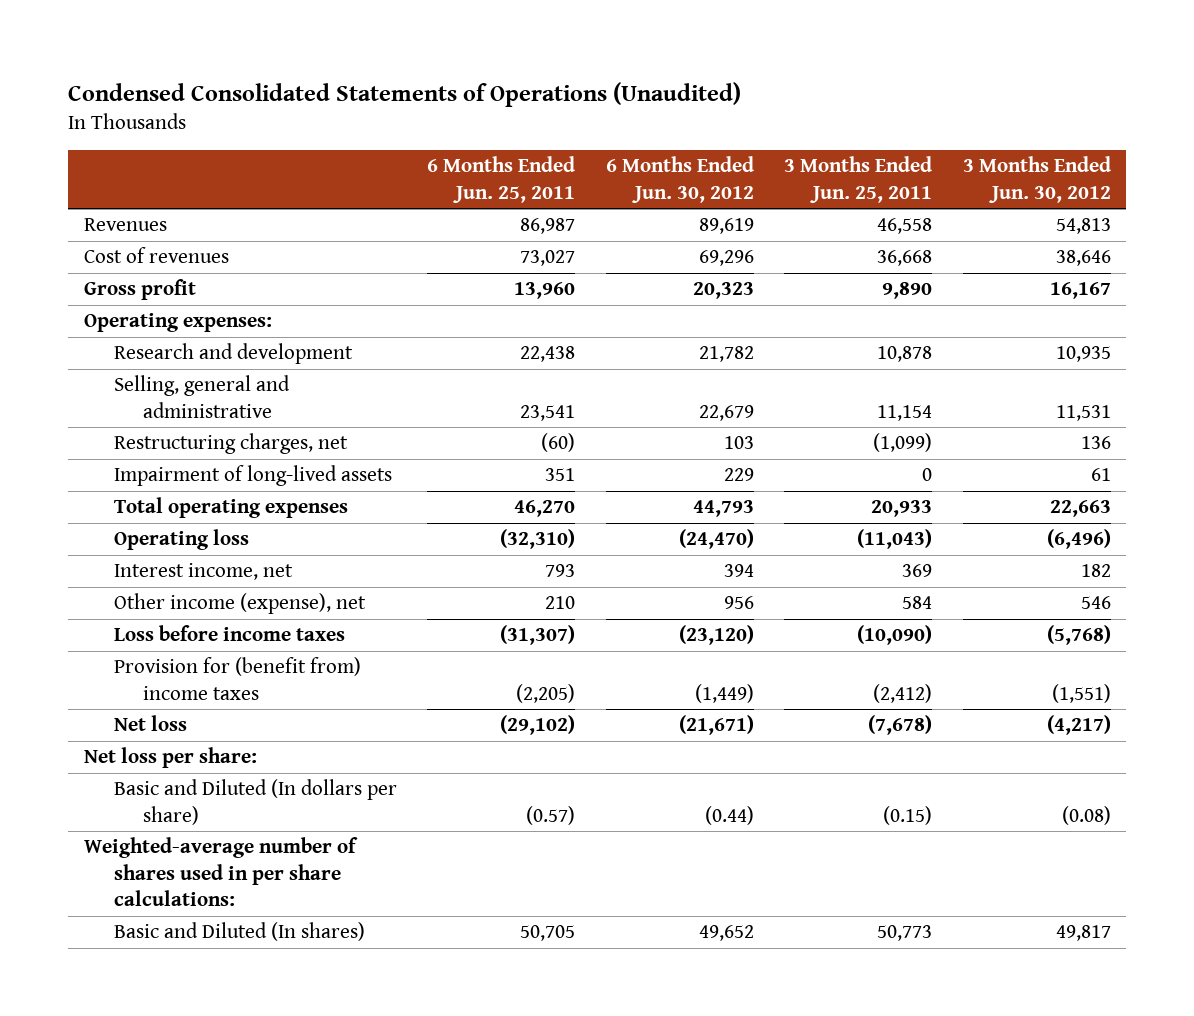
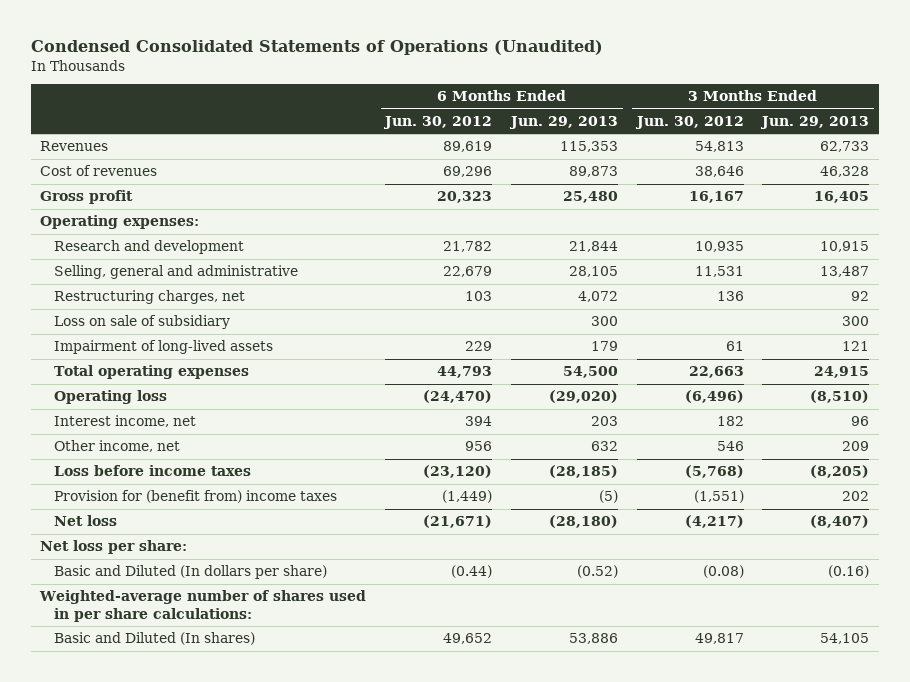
- | 6 Months Ended Jun. 25, 2011 | 6 Months Ended Jun. 30, 2012 | 3 Months Ended Jun. 25, 2011 | 3 Months Ended Jun. 30, 2012
+ | 6 Months Ended Jun. 30, 2012 | 6 Months Ended Jun. 29, 2013 | 3 Months Ended Jun. 30, 2012 | 3 Months Ended Jun. 29, 2013
+ Loss on sale of subsidiary | | 300 | | 300
- Other income (expense), net | 210 | 956 | 584 | 546
+ Other income, net | 956 | 632 | 546 | 209

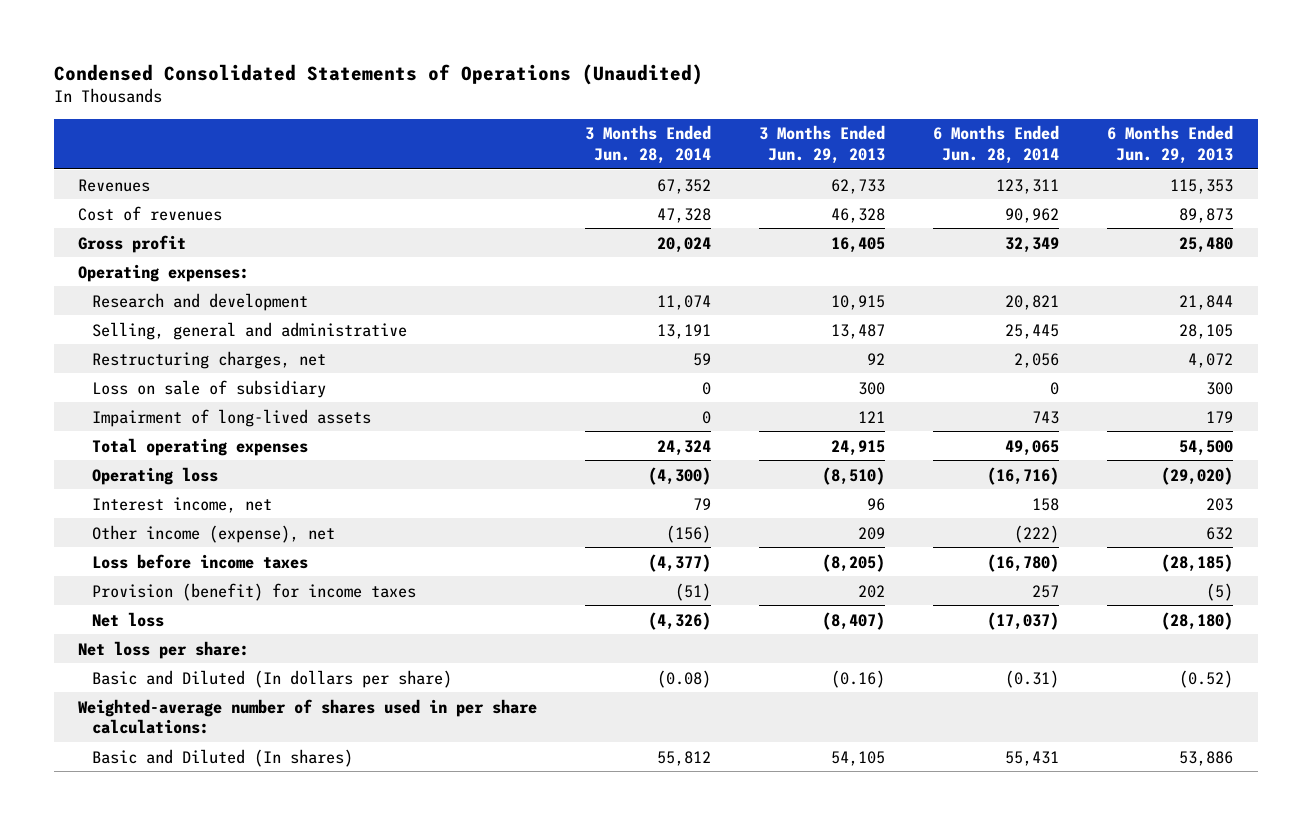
- | 6 Months Ended Jun. 30, 2012 | 6 Months Ended Jun. 29, 2013 | 3 Months Ended Jun. 30, 2012 | 3 Months Ended Jun. 29, 2013
+ | 3 Months Ended Jun. 28, 2014 | 3 Months Ended Jun. 29, 2013 | 6 Months Ended Jun. 28, 2014 | 6 Months Ended Jun. 29, 2013
- Other income, net | 956 | 632 | 546 | 209
+ Other income (expense), net | (156) | 209 | (222) | 632
- Provision for (benefit from) income taxes | (1,449) | (5) | (1,551) | 202
+ Provision (benefit) for income taxes | (51) | 202 | 257 | (5)

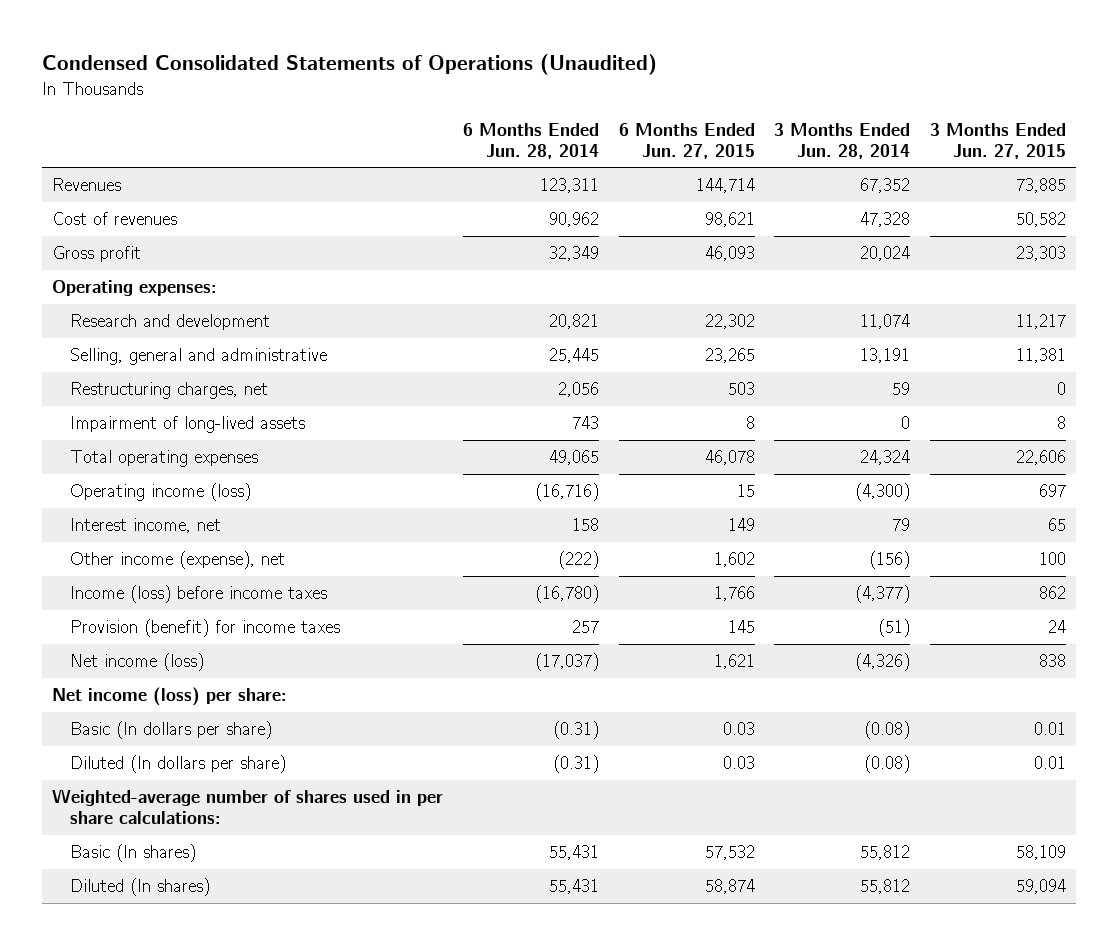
- | 3 Months Ended Jun. 28, 2014 | 3 Months Ended Jun. 29, 2013 | 6 Months Ended Jun. 28, 2014 | 6 Months Ended Jun. 29, 2013
+ | 6 Months Ended Jun. 28, 2014 | 6 Months Ended Jun. 27, 2015 | 3 Months Ended Jun. 28, 2014 | 3 Months Ended Jun. 27, 2015
- Loss on sale of subsidiary | 0 | 300 | 0 | 300
- Operating loss | (4,300) | (8,510) | (16,716) | (29,020)
+ Operating income (loss) | (16,716) | 15 | (4,300) | 697
- Loss before income taxes | (4,377) | (8,205) | (16,780) | (28,185)
+ Income (loss) before income taxes | (16,780) | 1,766 | (4,377) | 862
- Net loss | (4,326) | (8,407) | (17,037) | (28,180)
- Net loss per share:
- Basic and Diluted (In dollars per share) | (0.08) | (0.16) | (0.31) | (0.52)
+ Net income (loss) | (17,037) | 1,621 | (4,326) | 838
+ Net income (loss) per share:
+ Basic (In dollars per share) | (0.31) | 0.03 | (0.08) | 0.01
+ Diluted (In dollars per share) | (0.31) | 0.03 | (0.08) | 0.01
- Basic and Diluted (In shares) | 55,812 | 54,105 | 55,431 | 53,886
+ Basic (In shares) | 55,431 | 57,532 | 55,812 | 58,109
+ Diluted (In shares) | 55,431 | 58,874 | 55,812 | 59,094

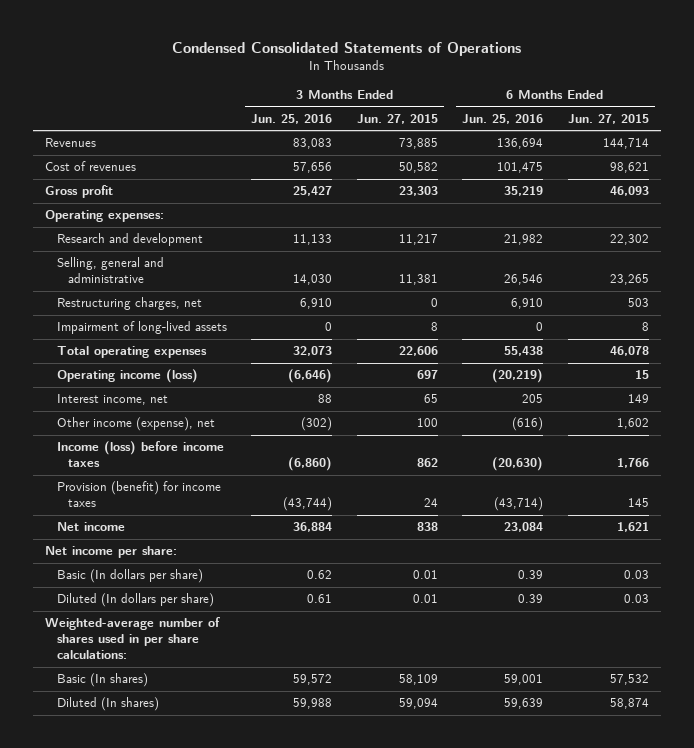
- Condensed Consolidated Statements of Operations (Unaudited)
+ Condensed Consolidated Statements of Operations
- | 6 Months Ended Jun. 28, 2014 | 6 Months Ended Jun. 27, 2015 | 3 Months Ended Jun. 28, 2014 | 3 Months Ended Jun. 27, 2015
+ | 3 Months Ended Jun. 25, 2016 | 3 Months Ended Jun. 27, 2015 | 6 Months Ended Jun. 25, 2016 | 6 Months Ended Jun. 27, 2015
- Net income (loss) | (17,037) | 1,621 | (4,326) | 838
- Net income (loss) per share:
+ Net income | 36,884 | 838 | 23,084 | 1,621
+ Net income per share:

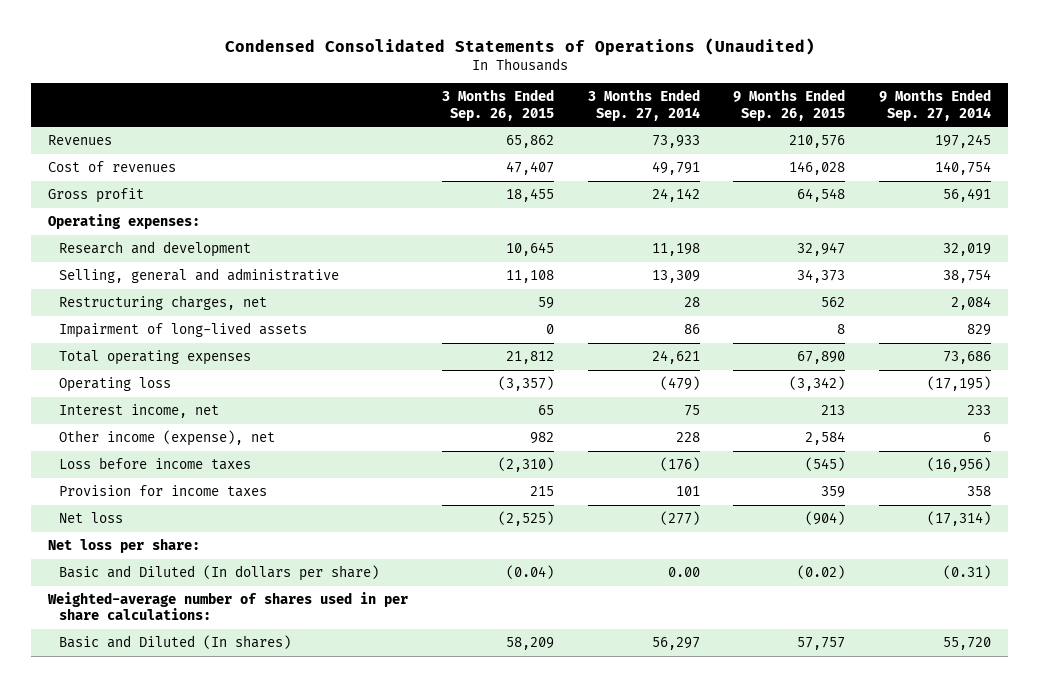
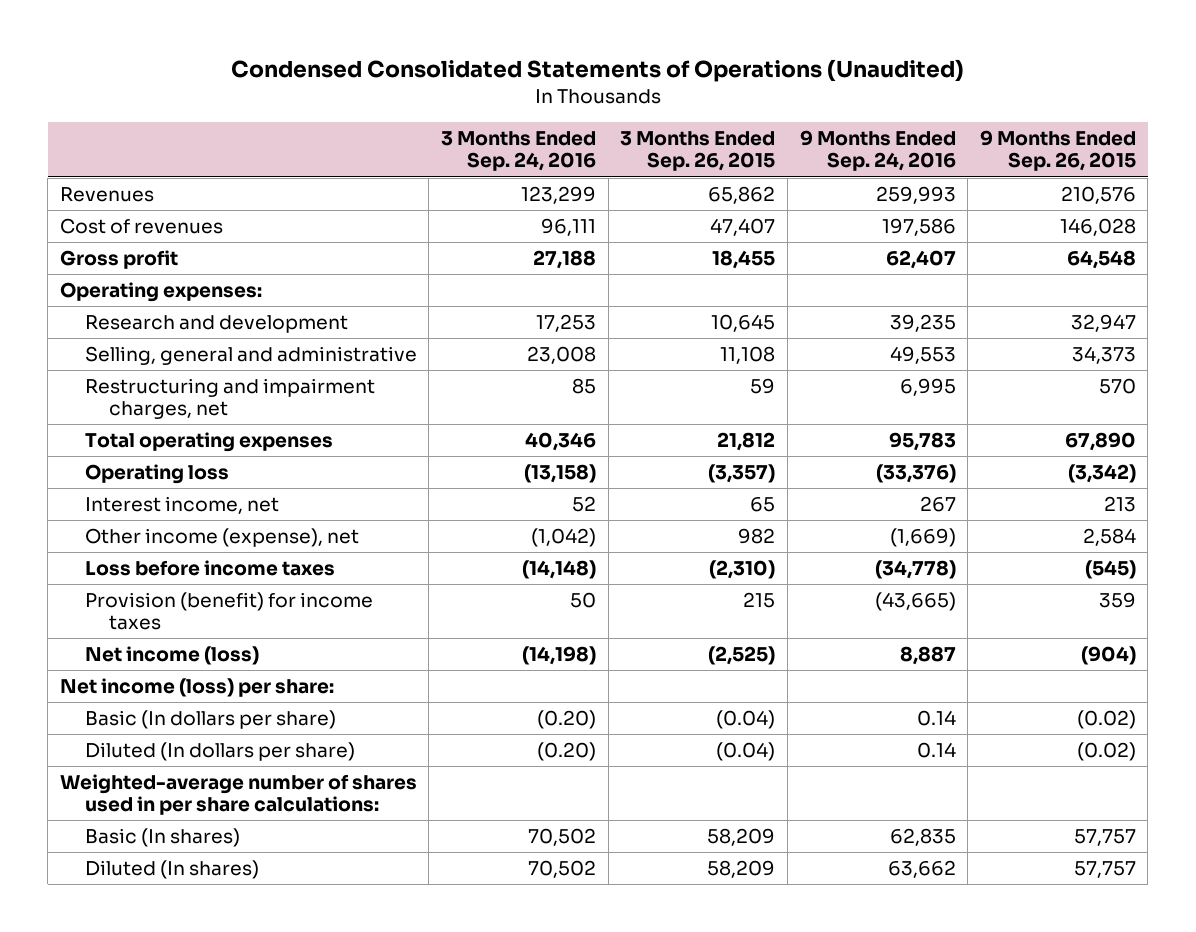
- | 3 Months Ended Sep. 26, 2015 | 3 Months Ended Sep. 27, 2014 | 9 Months Ended Sep. 26, 2015 | 9 Months Ended Sep. 27, 2014
+ | 3 Months Ended Sep. 24, 2016 | 3 Months Ended Sep. 26, 2015 | 9 Months Ended Sep. 24, 2016 | 9 Months Ended Sep. 26, 2015
- Restructuring charges, net | 59 | 28 | 562 | 2,084
- Impairment of long-lived assets | 0 | 86 | 8 | 829
+ Restructuring and impairment charges, net | 85 | 59 | 6,995 | 570
- Provision for income taxes | 215 | 101 | 359 | 358
- Net loss | (2,525) | (277) | (904) | (17,314)
- Net loss per share:
- Basic and Diluted (In dollars per share) | (0.04) | 0.00 | (0.02) | (0.31)
+ Provision (benefit) for income taxes | 50 | 215 | (43,665) | 359
+ Net income (loss) | (14,198) | (2,525) | 8,887 | (904)
+ Net income (loss) per share:
+ Basic (In dollars per share) | (0.20) | (0.04) | 0.14 | (0.02)
+ Diluted (In dollars per share) | (0.20) | (0.04) | 0.14 | (0.02)
- Basic and Diluted (In shares) | 58,209 | 56,297 | 57,757 | 55,720
+ Basic (In shares) | 70,502 | 58,209 | 62,835 | 57,757
+ Diluted (In shares) | 70,502 | 58,209 | 63,662 | 57,757

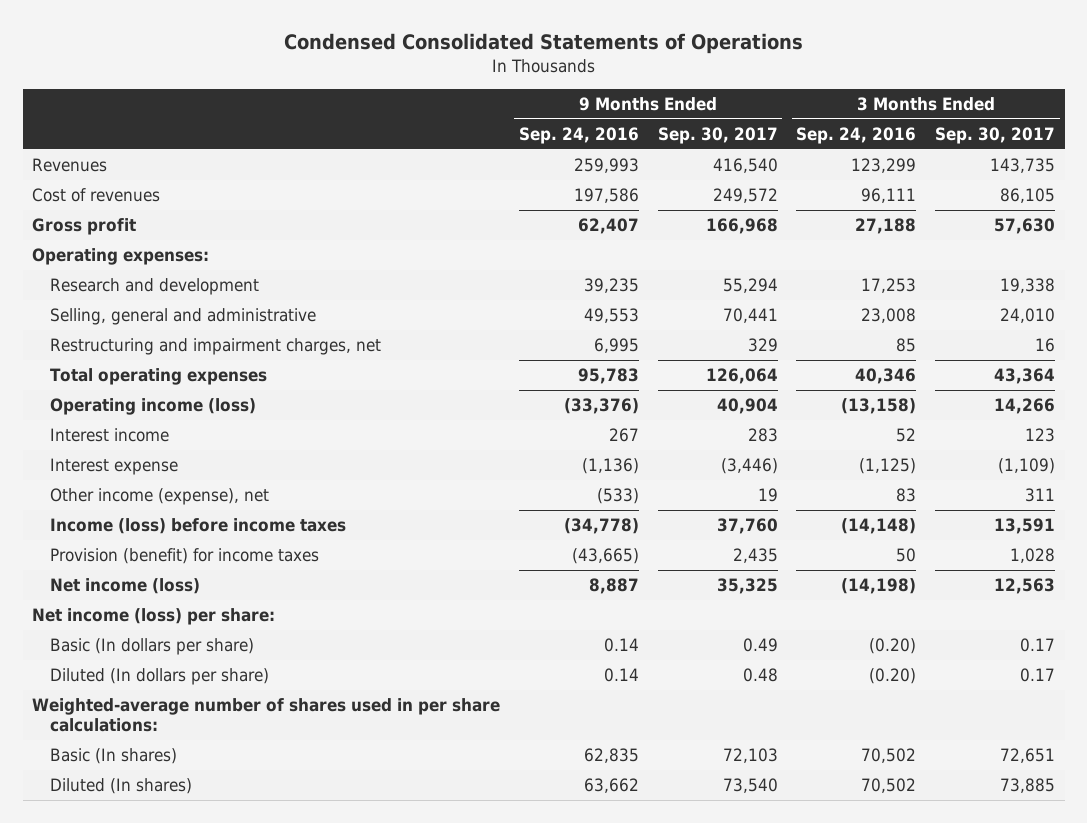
- Condensed Consolidated Statements of Operations (Unaudited)
+ Condensed Consolidated Statements of Operations
- | 3 Months Ended Sep. 24, 2016 | 3 Months Ended Sep. 26, 2015 | 9 Months Ended Sep. 24, 2016 | 9 Months Ended Sep. 26, 2015
+ | 9 Months Ended Sep. 24, 2016 | 9 Months Ended Sep. 30, 2017 | 3 Months Ended Sep. 24, 2016 | 3 Months Ended Sep. 30, 2017
- Operating loss | (13,158) | (3,357) | (33,376) | (3,342)
- Interest income, net | 52 | 65 | 267 | 213
- Other income (expense), net | (1,042) | 982 | (1,669) | 2,584
- Loss before income taxes | (14,148) | (2,310) | (34,778) | (545)
+ Operating income (loss) | (33,376) | 40,904 | (13,158) | 14,266
+ Interest income | 267 | 283 | 52 | 123
+ Interest expense | (1,136) | (3,446) | (1,125) | (1,109)
+ Other income (expense), net | (533) | 19 | 83 | 311
+ Income (loss) before income taxes | (34,778) | 37,760 | (14,148) | 13,591

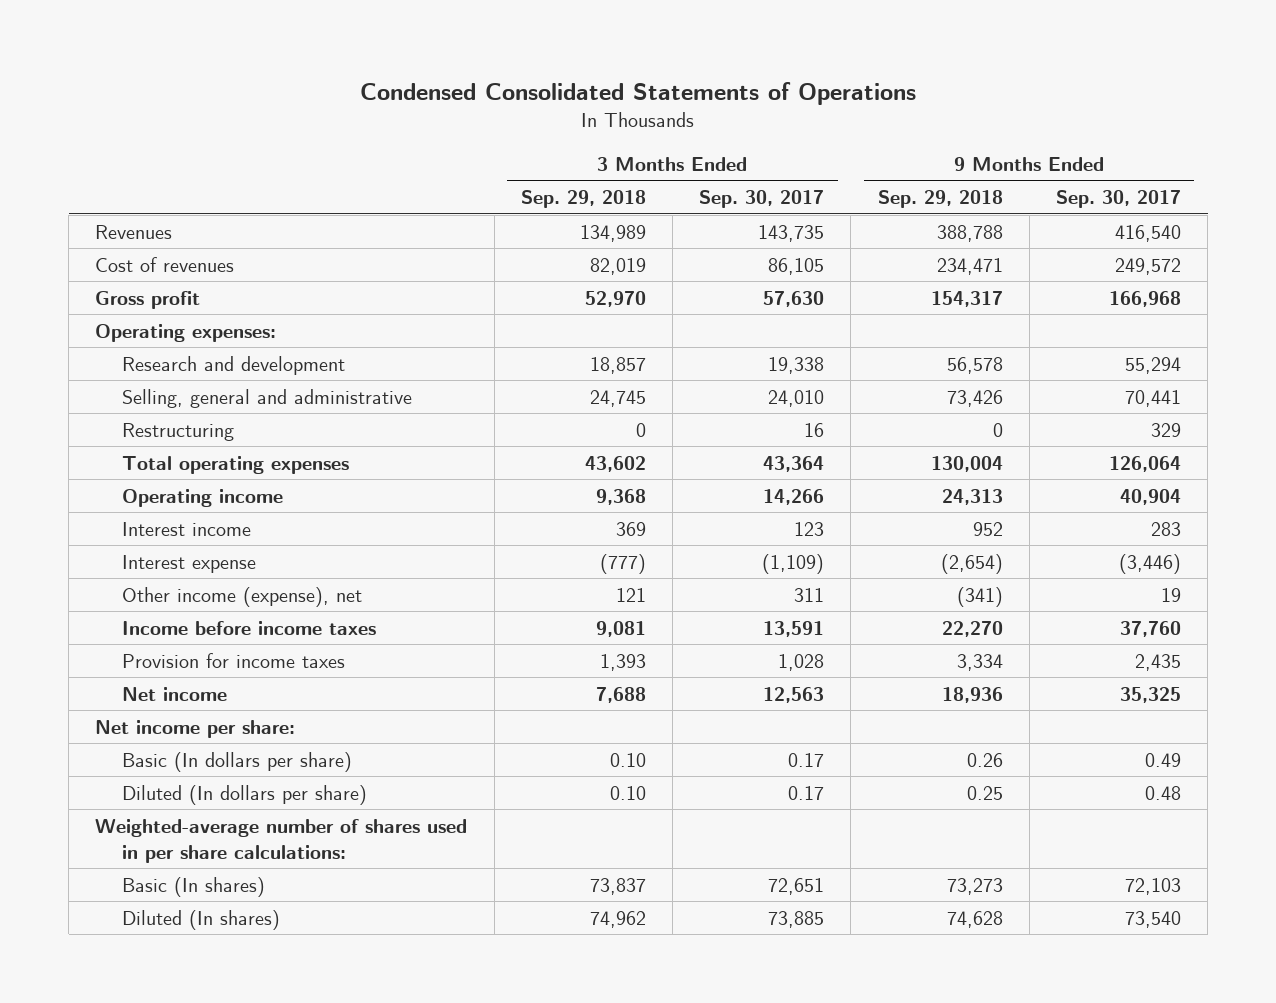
- | 9 Months Ended Sep. 24, 2016 | 9 Months Ended Sep. 30, 2017 | 3 Months Ended Sep. 24, 2016 | 3 Months Ended Sep. 30, 2017
+ | 3 Months Ended Sep. 29, 2018 | 3 Months Ended Sep. 30, 2017 | 9 Months Ended Sep. 29, 2018 | 9 Months Ended Sep. 30, 2017
- Restructuring and impairment charges, net | 6,995 | 329 | 85 | 16
+ Restructuring | 0 | 16 | 0 | 329
- Operating income (loss) | (33,376) | 40,904 | (13,158) | 14,266
+ Operating income | 9,368 | 14,266 | 24,313 | 40,904
- Income (loss) before income taxes | (34,778) | 37,760 | (14,148) | 13,591
- Provision (benefit) for income taxes | (43,665) | 2,435 | 50 | 1,028
- Net income (loss) | 8,887 | 35,325 | (14,198) | 12,563
- Net income (loss) per share:
+ Income before income taxes | 9,081 | 13,591 | 22,270 | 37,760
+ Provision for income taxes | 1,393 | 1,028 | 3,334 | 2,435
+ Net income | 7,688 | 12,563 | 18,936 | 35,325
+ Net income per share:

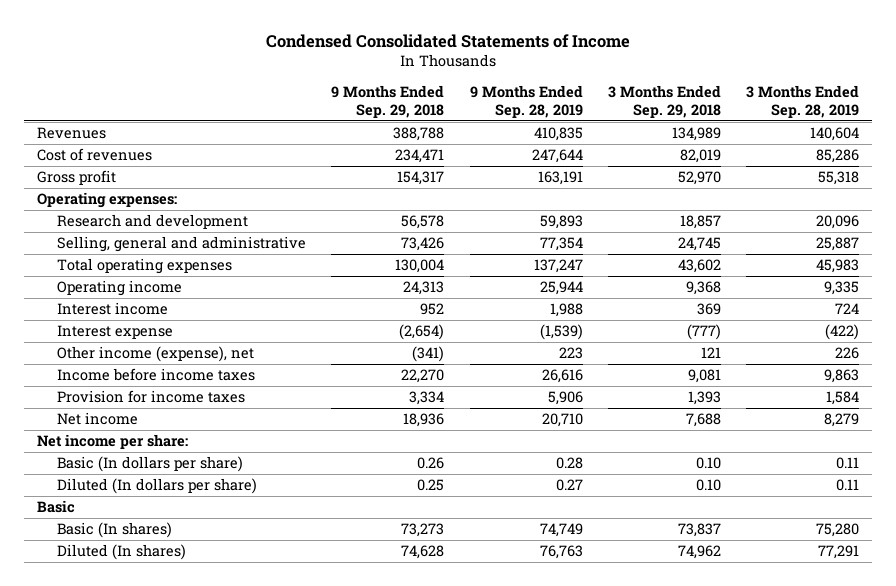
- Condensed Consolidated Statements of Operations
+ Condensed Consolidated Statements of Income
- | 3 Months Ended Sep. 29, 2018 | 3 Months Ended Sep. 30, 2017 | 9 Months Ended Sep. 29, 2018 | 9 Months Ended Sep. 30, 2017
+ | 9 Months Ended Sep. 29, 2018 | 9 Months Ended Sep. 28, 2019 | 3 Months Ended Sep. 29, 2018 | 3 Months Ended Sep. 28, 2019
- Restructuring | 0 | 16 | 0 | 329
- Weighted-average number of shares used in per share calculations:
+ Basic

